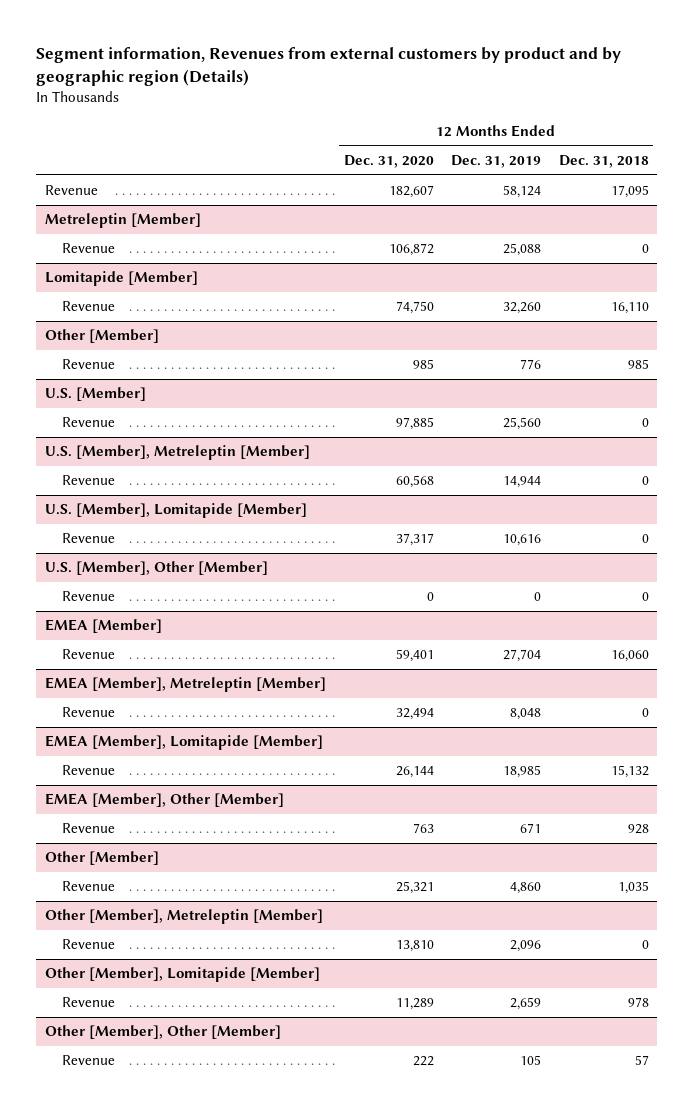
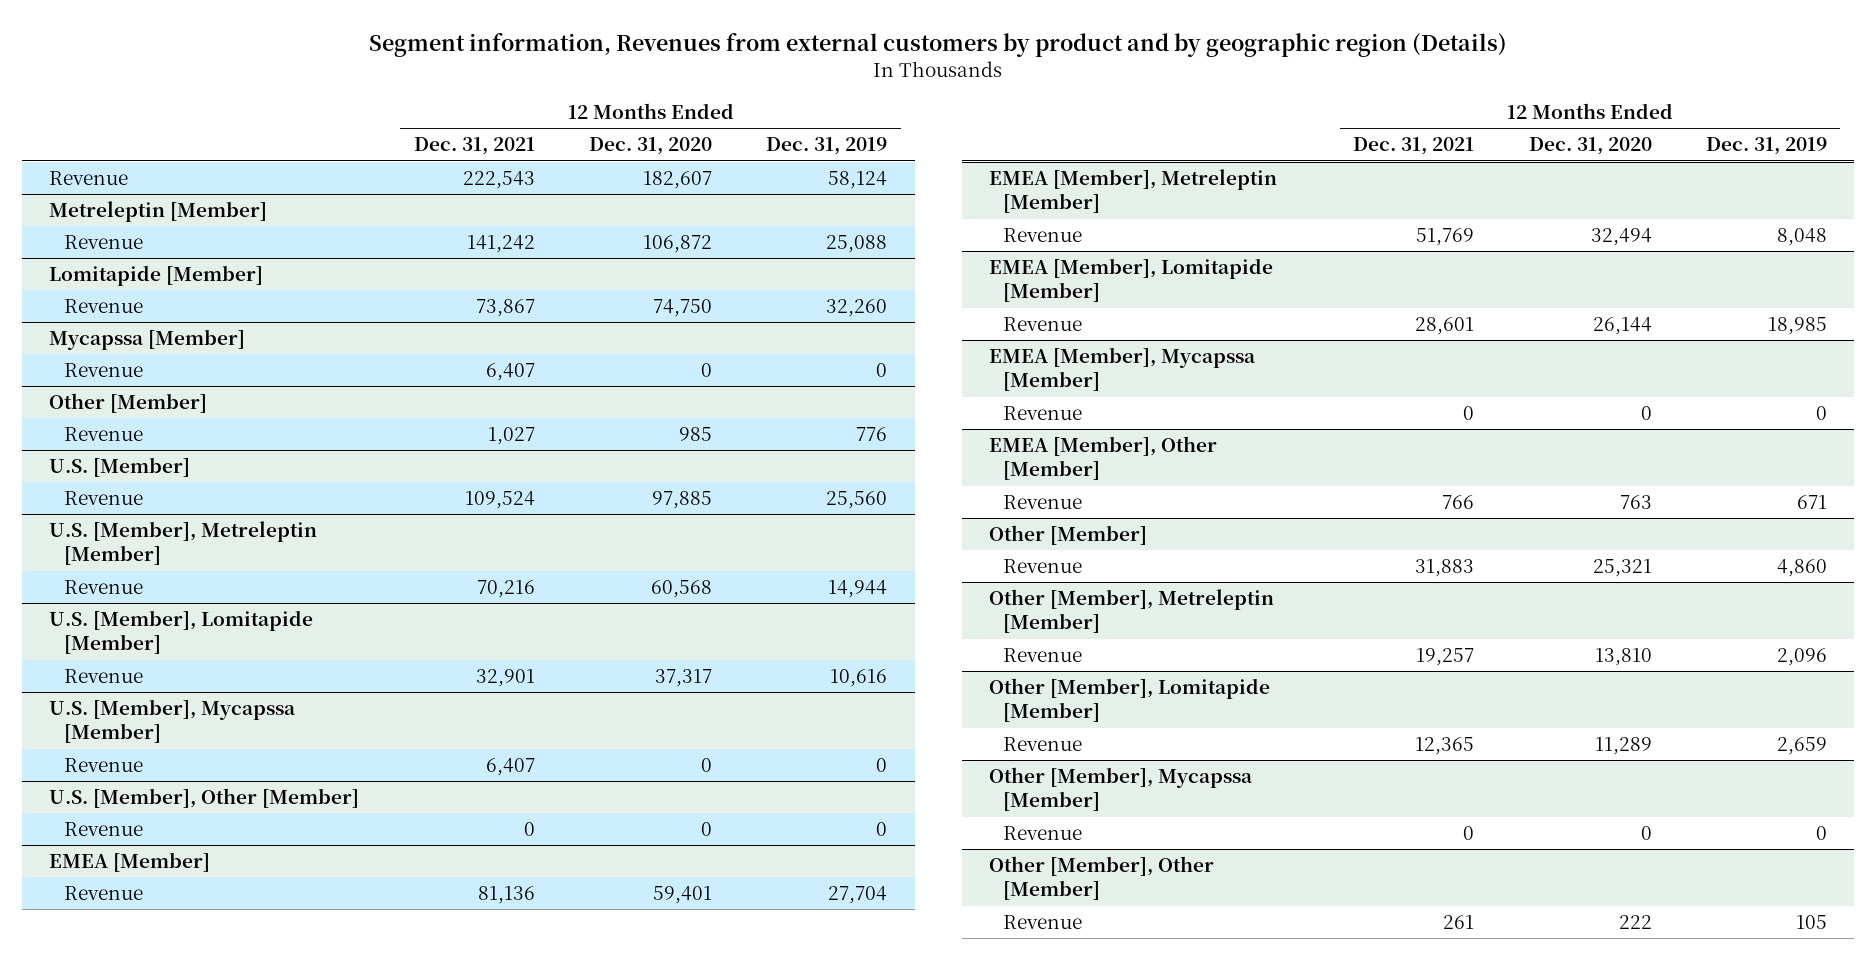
- | 12 Months Ended Dec. 31, 2020 | 12 Months Ended Dec. 31, 2019 | 12 Months Ended Dec. 31, 2018
+ | 12 Months Ended Dec. 31, 2021 | 12 Months Ended Dec. 31, 2020 | 12 Months Ended Dec. 31, 2019
+ Mycapssa [Member]
+ Revenue | 6,407 | 0 | 0
+ U.S. [Member], Mycapssa [Member]
+ Revenue | 6,407 | 0 | 0
+ EMEA [Member], Mycapssa [Member]
+ Revenue | 0 | 0 | 0
+ Other [Member], Mycapssa [Member]
+ Revenue | 0 | 0 | 0

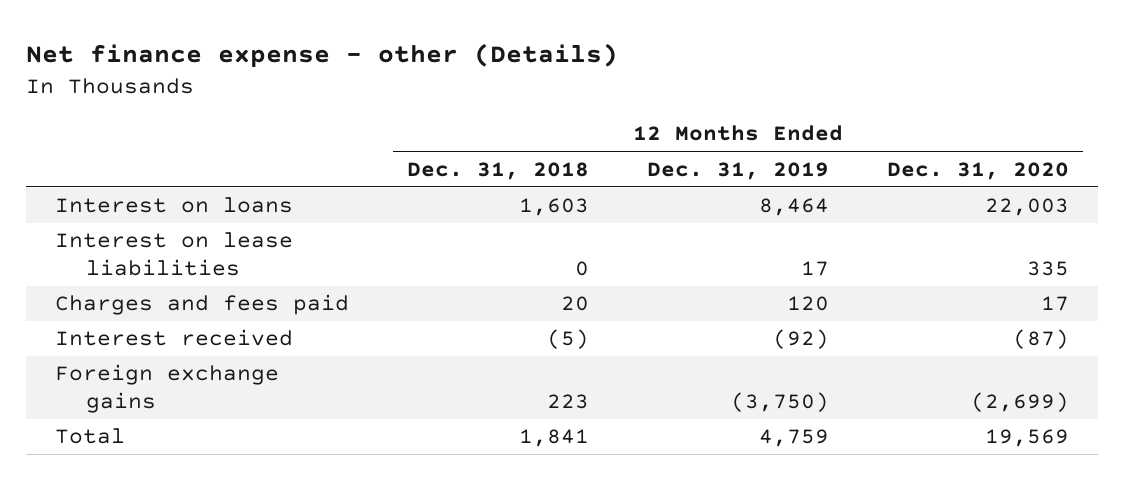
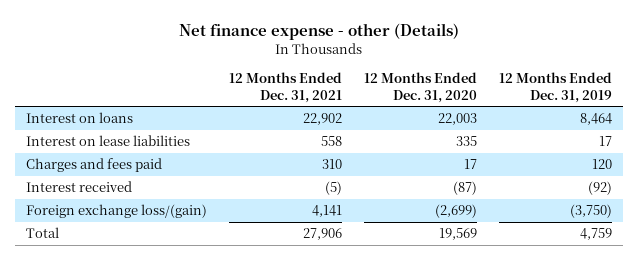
- | 12 Months Ended Dec. 31, 2018 | 12 Months Ended Dec. 31, 2019 | 12 Months Ended Dec. 31, 2020
+ | 12 Months Ended Dec. 31, 2021 | 12 Months Ended Dec. 31, 2020 | 12 Months Ended Dec. 31, 2019
- Foreign exchange gains | 223 | (3,750) | (2,699)
+ Foreign exchange loss/(gain) | 4,141 | (2,699) | (3,750)

